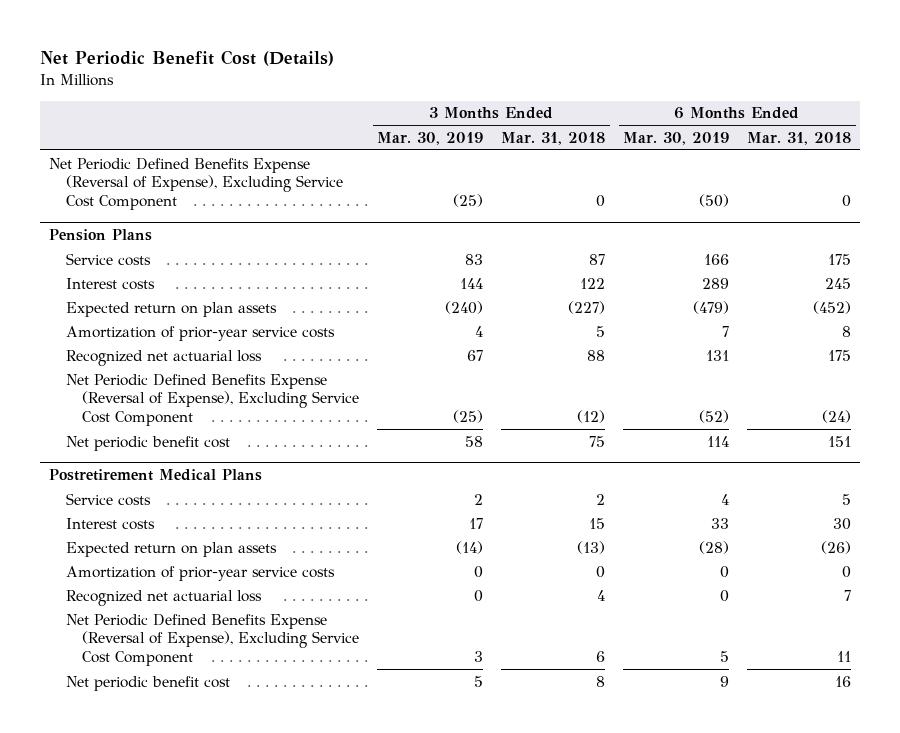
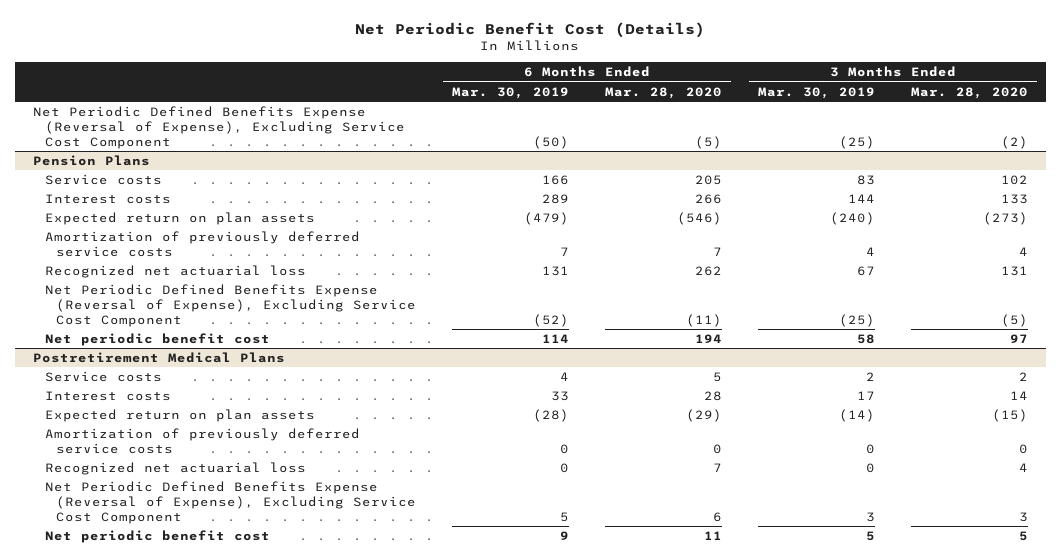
- | 3 Months Ended Mar. 30, 2019 | 3 Months Ended Mar. 31, 2018 | 6 Months Ended Mar. 30, 2019 | 6 Months Ended Mar. 31, 2018
+ | 6 Months Ended Mar. 30, 2019 | 6 Months Ended Mar. 28, 2020 | 3 Months Ended Mar. 30, 2019 | 3 Months Ended Mar. 28, 2020
@ Pension Plans
- Amortization of prior-year service costs | 4 | 5 | 7 | 8
+ Amortization of previously deferred service costs | 7 | 7 | 4 | 4
@ Postretirement Medical Plans
- Amortization of prior-year service costs | 0 | 0 | 0 | 0
+ Amortization of previously deferred service costs | 0 | 0 | 0 | 0

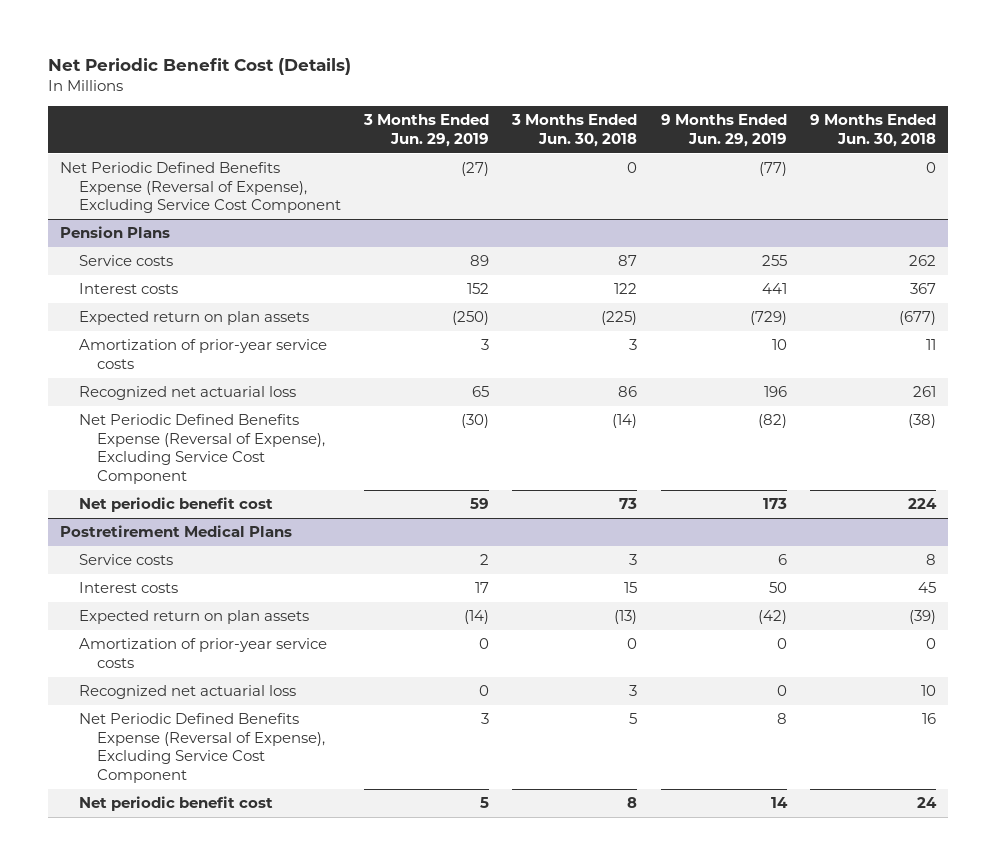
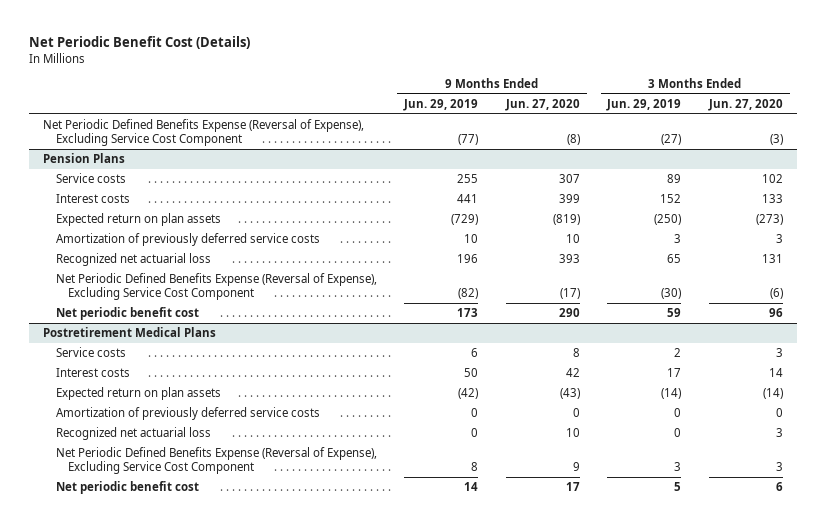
- | 3 Months Ended Jun. 29, 2019 | 3 Months Ended Jun. 30, 2018 | 9 Months Ended Jun. 29, 2019 | 9 Months Ended Jun. 30, 2018
+ | 9 Months Ended Jun. 29, 2019 | 9 Months Ended Jun. 27, 2020 | 3 Months Ended Jun. 29, 2019 | 3 Months Ended Jun. 27, 2020
@ Pension Plans
- Amortization of prior-year service costs | 3 | 3 | 10 | 11
+ Amortization of previously deferred service costs | 10 | 10 | 3 | 3
@ Postretirement Medical Plans
- Amortization of prior-year service costs | 0 | 0 | 0 | 0
+ Amortization of previously deferred service costs | 0 | 0 | 0 | 0

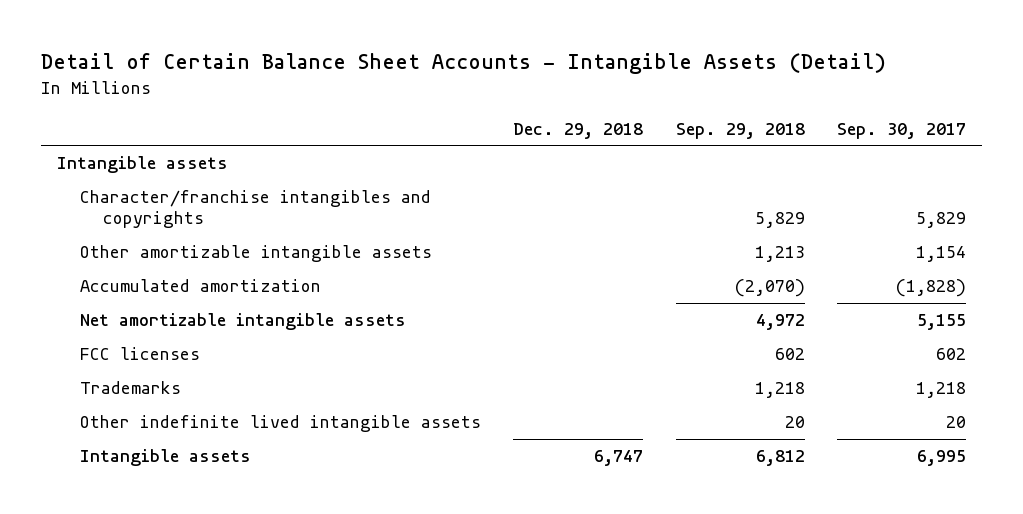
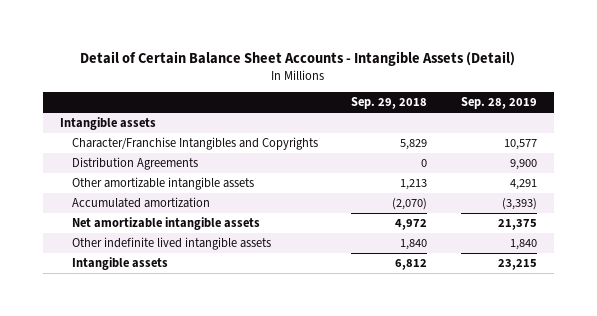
- | Dec. 29, 2018 | Sep. 29, 2018 | Sep. 30, 2017
+ | Sep. 29, 2018 | Sep. 28, 2019
- Character/franchise intangibles and copyrights | | 5,829 | 5,829
+ Character/Franchise Intangibles and Copyrights | 5,829 | 10,577
+ Distribution Agreements | 0 | 9,900
- FCC licenses | | 602 | 602
- Trademarks | | 1,218 | 1,218
- Other indefinite lived intangible assets | | 20 | 20
+ Other indefinite lived intangible assets | 1,840 | 1,840

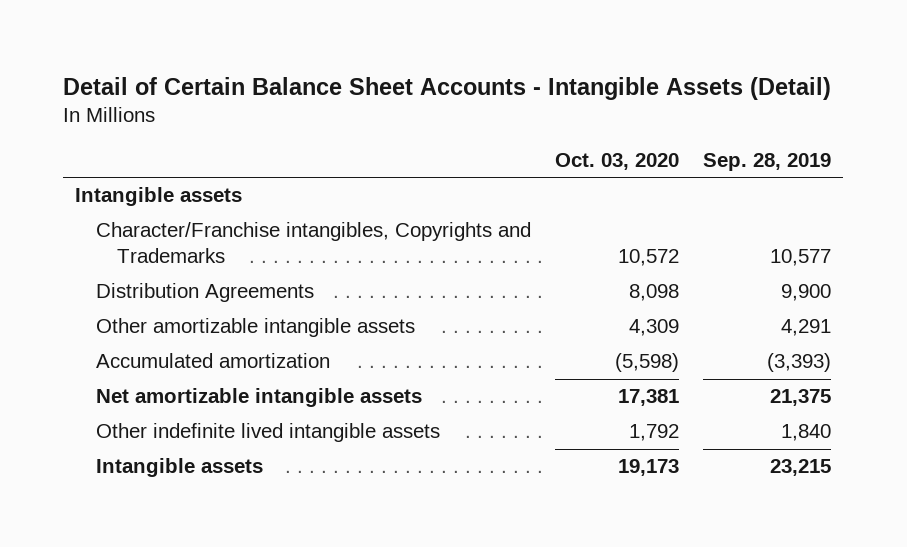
- | Sep. 29, 2018 | Sep. 28, 2019
+ | Oct. 03, 2020 | Sep. 28, 2019
- Character/Franchise Intangibles and Copyrights | 5,829 | 10,577
+ Character/Franchise intangibles, Copyrights and Trademarks | 10,572 | 10,577

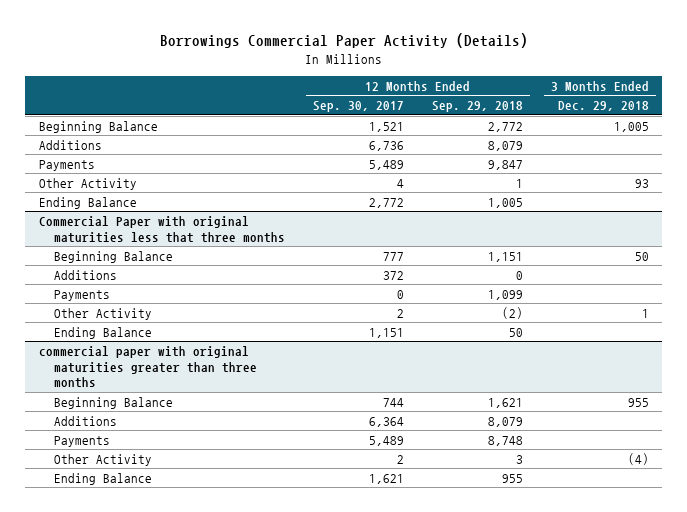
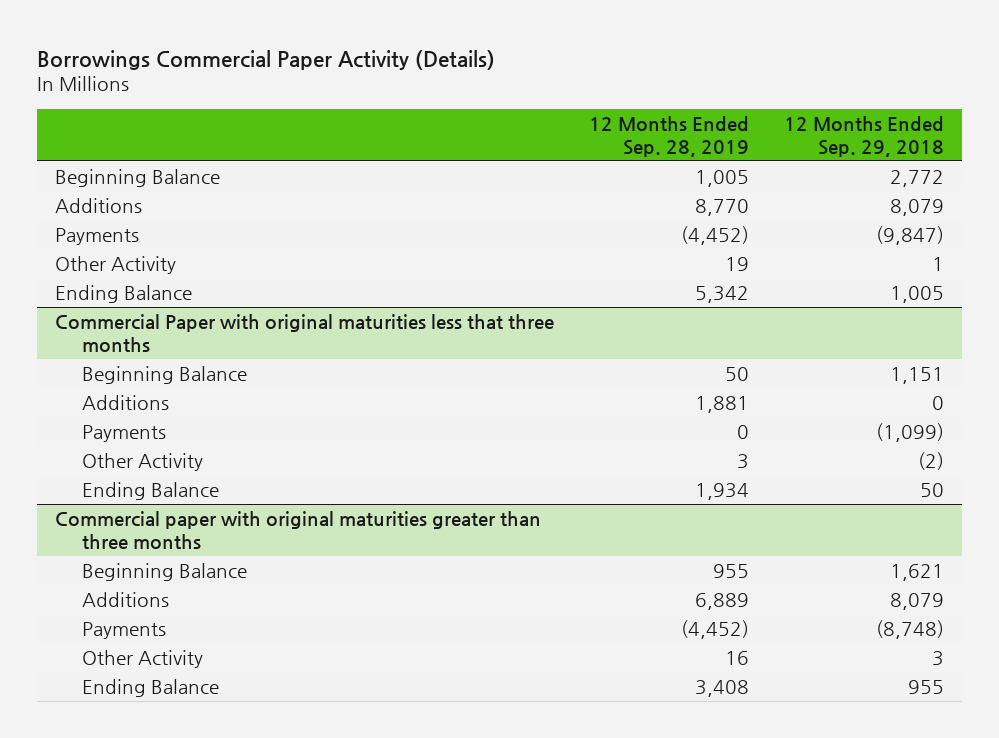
- | 12 Months Ended Sep. 30, 2017 | 12 Months Ended Sep. 29, 2018 | 3 Months Ended Dec. 29, 2018
+ | 12 Months Ended Sep. 28, 2019 | 12 Months Ended Sep. 29, 2018
- Payments | 5,489 | 9,847 |
+ Payments | (4,452) | (9,847)
@ Commercial Paper with original maturities less that three months
- Payments | 0 | 1,099 |
+ Payments | 0 | (1,099)
- commercial paper with original maturities greater than three months
+ Commercial paper with original maturities greater than three months
- Payments | 5,489 | 8,748 |
+ Payments | (4,452) | (8,748)

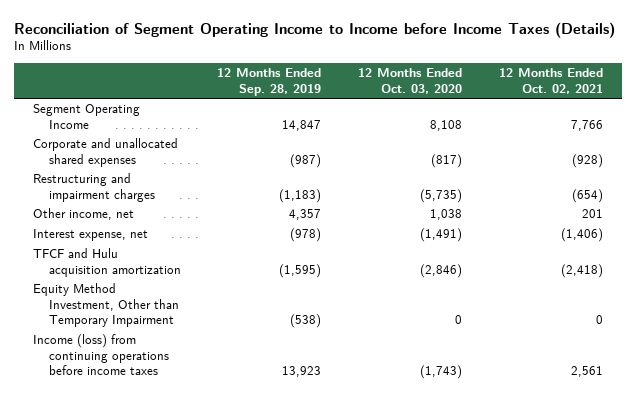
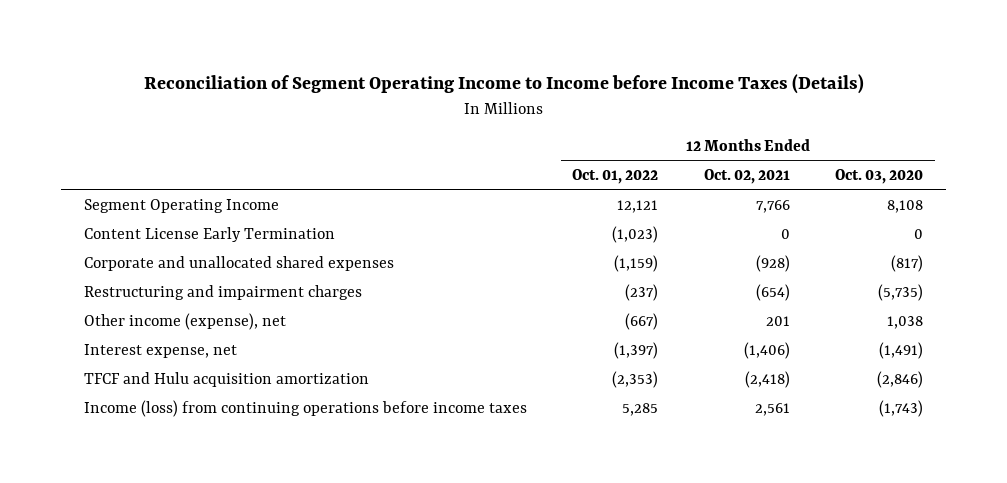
- | 12 Months Ended Sep. 28, 2019 | 12 Months Ended Oct. 03, 2020 | 12 Months Ended Oct. 02, 2021
+ | 12 Months Ended Oct. 01, 2022 | 12 Months Ended Oct. 02, 2021 | 12 Months Ended Oct. 03, 2020
+ Content License Early Termination | (1,023) | 0 | 0
- Other income, net | 4,357 | 1,038 | 201
+ Other income (expense), net | (667) | 201 | 1,038
- Equity Method Investment, Other than Temporary Impairment | (538) | 0 | 0

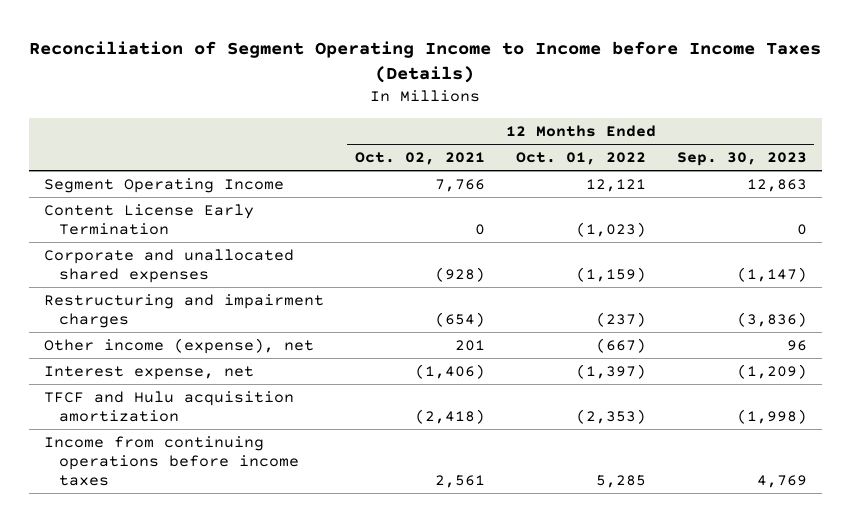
- | 12 Months Ended Oct. 01, 2022 | 12 Months Ended Oct. 02, 2021 | 12 Months Ended Oct. 03, 2020
+ | 12 Months Ended Oct. 02, 2021 | 12 Months Ended Oct. 01, 2022 | 12 Months Ended Sep. 30, 2023
- Income (loss) from continuing operations before income taxes | 5,285 | 2,561 | (1,743)
+ Income from continuing operations before income taxes | 2,561 | 5,285 | 4,769

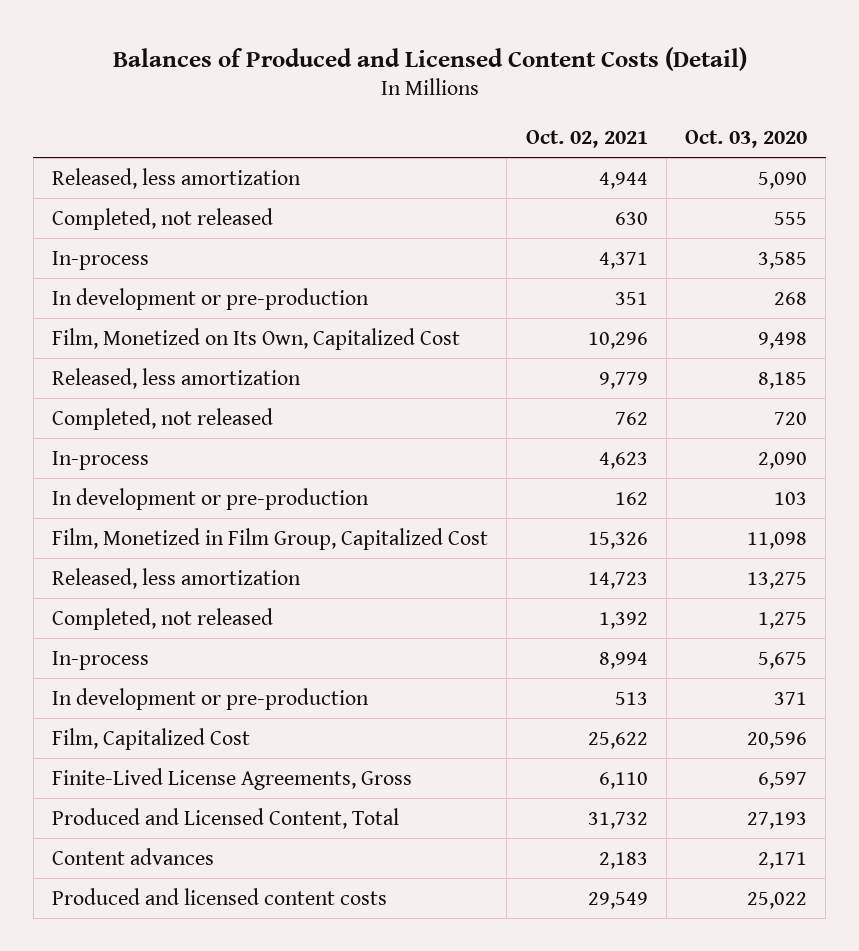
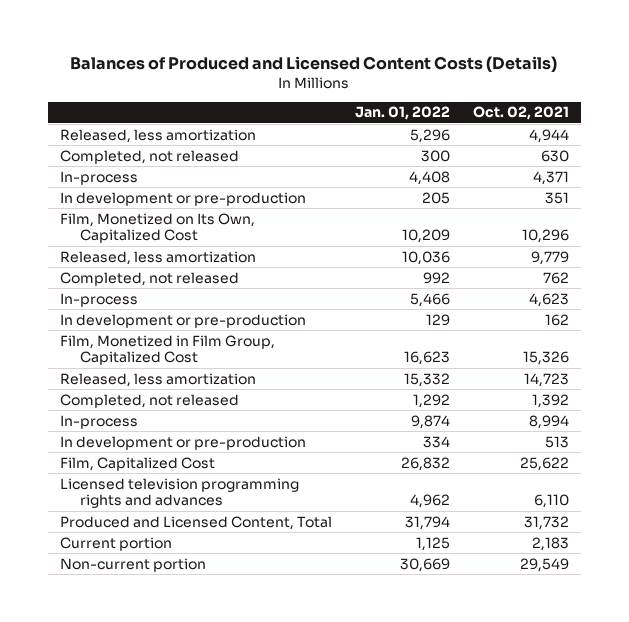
- Balances of Produced and Licensed Content Costs (Detail)
+ Balances of Produced and Licensed Content Costs (Details)
- | Oct. 02, 2021 | Oct. 03, 2020
+ | Jan. 01, 2022 | Oct. 02, 2021
- Finite-Lived License Agreements, Gross | 6,110 | 6,597
+ Licensed television programming rights and advances | 4,962 | 6,110
- Content advances | 2,183 | 2,171
- Produced and licensed content costs | 29,549 | 25,022
+ Current portion | 1,125 | 2,183
+ Non-current portion | 30,669 | 29,549

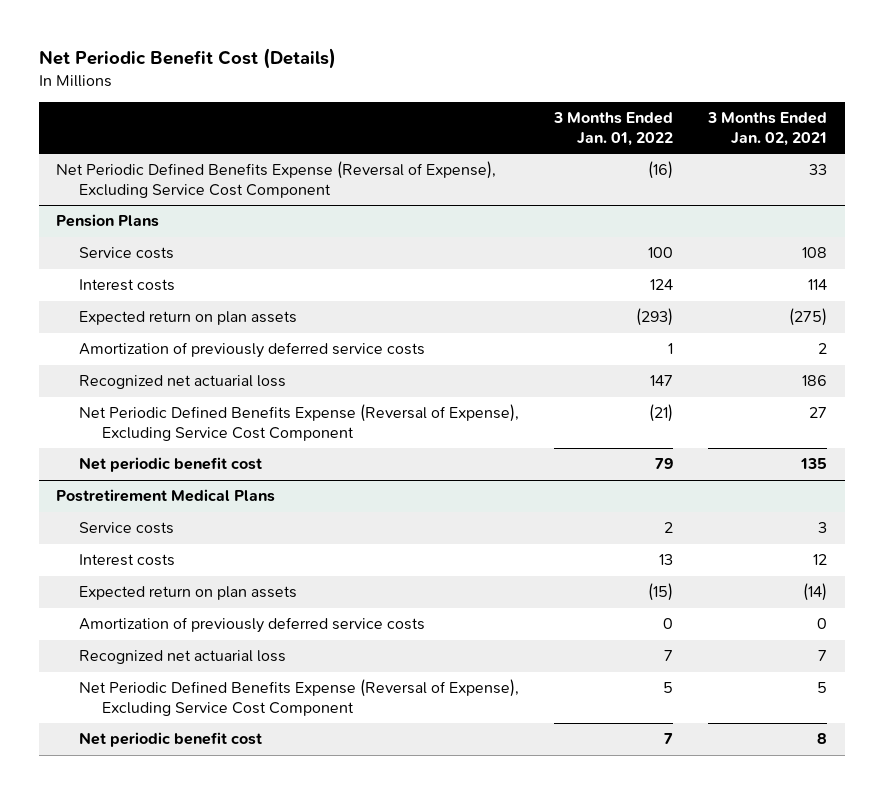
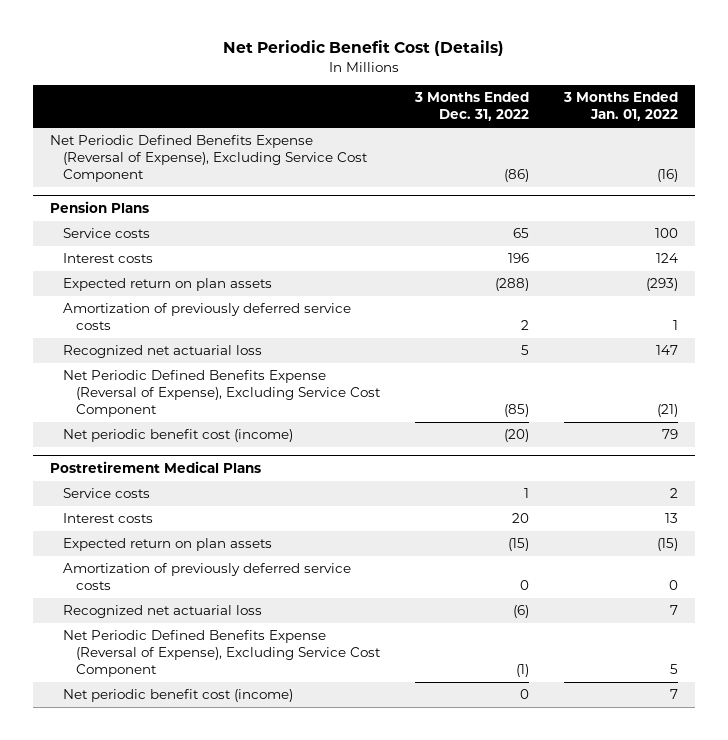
- | 3 Months Ended Jan. 01, 2022 | 3 Months Ended Jan. 02, 2021
+ | 3 Months Ended Dec. 31, 2022 | 3 Months Ended Jan. 01, 2022
@ Pension Plans
- Net periodic benefit cost | 79 | 135
+ Net periodic benefit cost (income) | (20) | 79
@ Postretirement Medical Plans
- Net periodic benefit cost | 7 | 8
+ Net periodic benefit cost (income) | 0 | 7

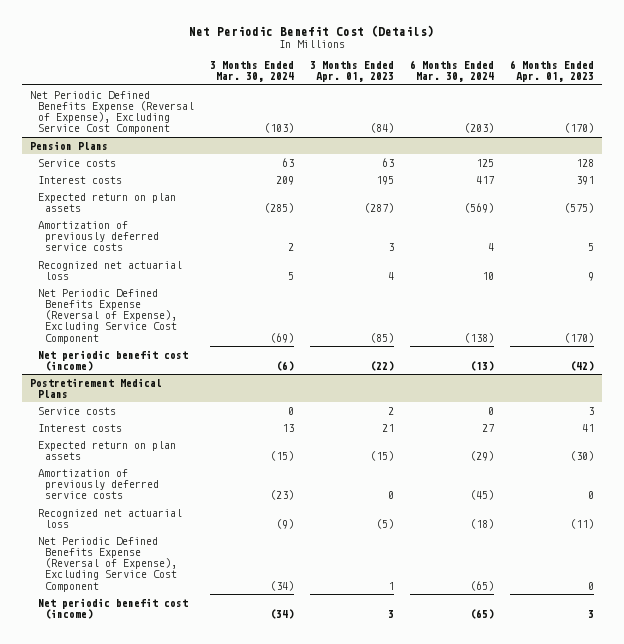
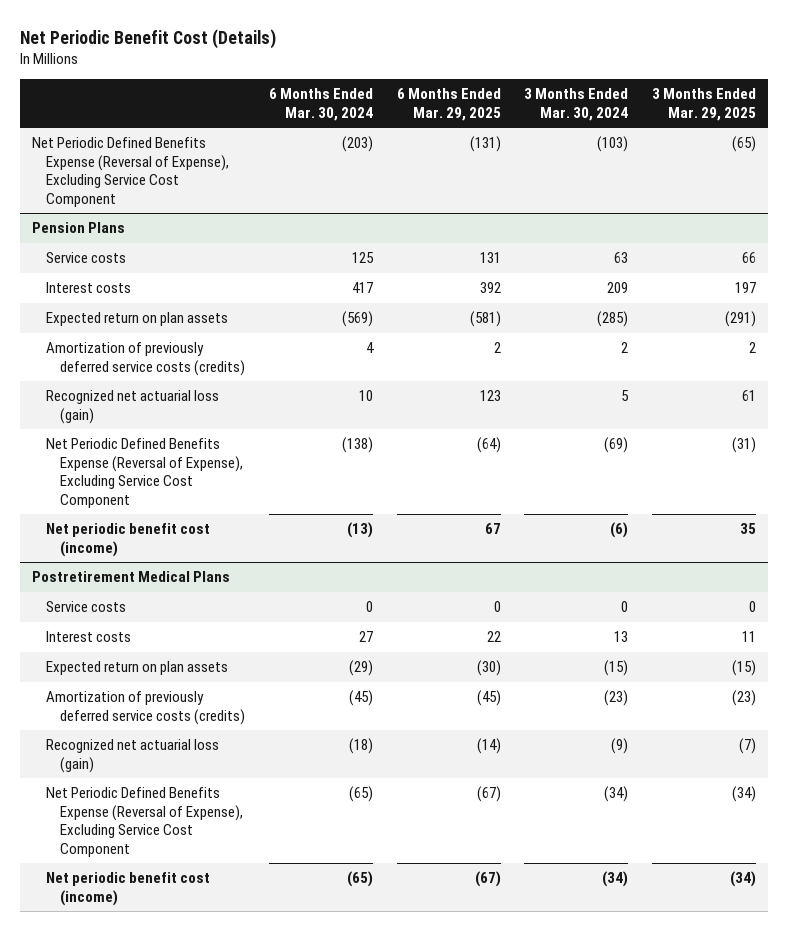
- | 3 Months Ended Mar. 30, 2024 | 3 Months Ended Apr. 01, 2023 | 6 Months Ended Mar. 30, 2024 | 6 Months Ended Apr. 01, 2023
+ | 6 Months Ended Mar. 30, 2024 | 6 Months Ended Mar. 29, 2025 | 3 Months Ended Mar. 30, 2024 | 3 Months Ended Mar. 29, 2025
@ Pension Plans
- Amortization of previously deferred service costs | 2 | 3 | 4 | 5
- Recognized net actuarial loss | 5 | 4 | 10 | 9
+ Amortization of previously deferred service costs (credits) | 4 | 2 | 2 | 2
+ Recognized net actuarial loss (gain) | 10 | 123 | 5 | 61
@ Postretirement Medical Plans
- Amortization of previously deferred service costs | (23) | 0 | (45) | 0
- Recognized net actuarial loss | (9) | (5) | (18) | (11)
+ Amortization of previously deferred service costs (credits) | (45) | (45) | (23) | (23)
+ Recognized net actuarial loss (gain) | (18) | (14) | (9) | (7)

